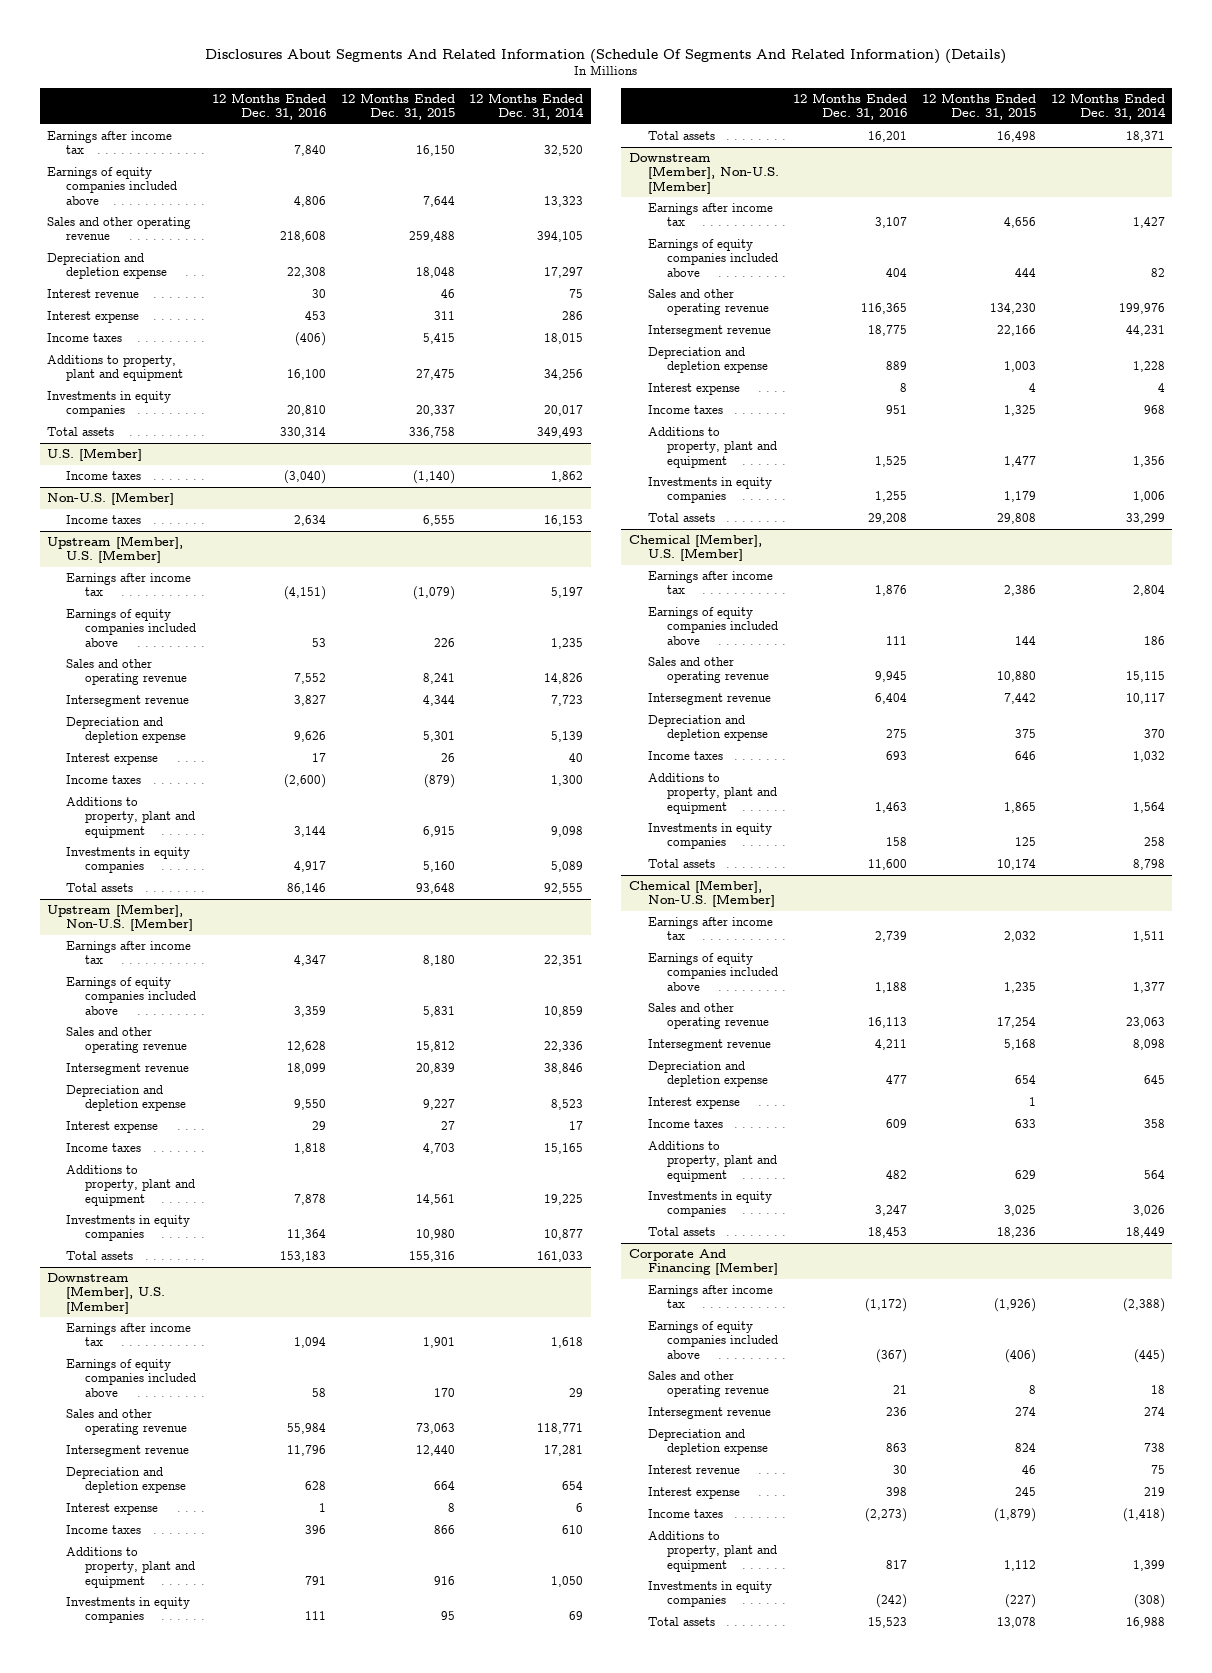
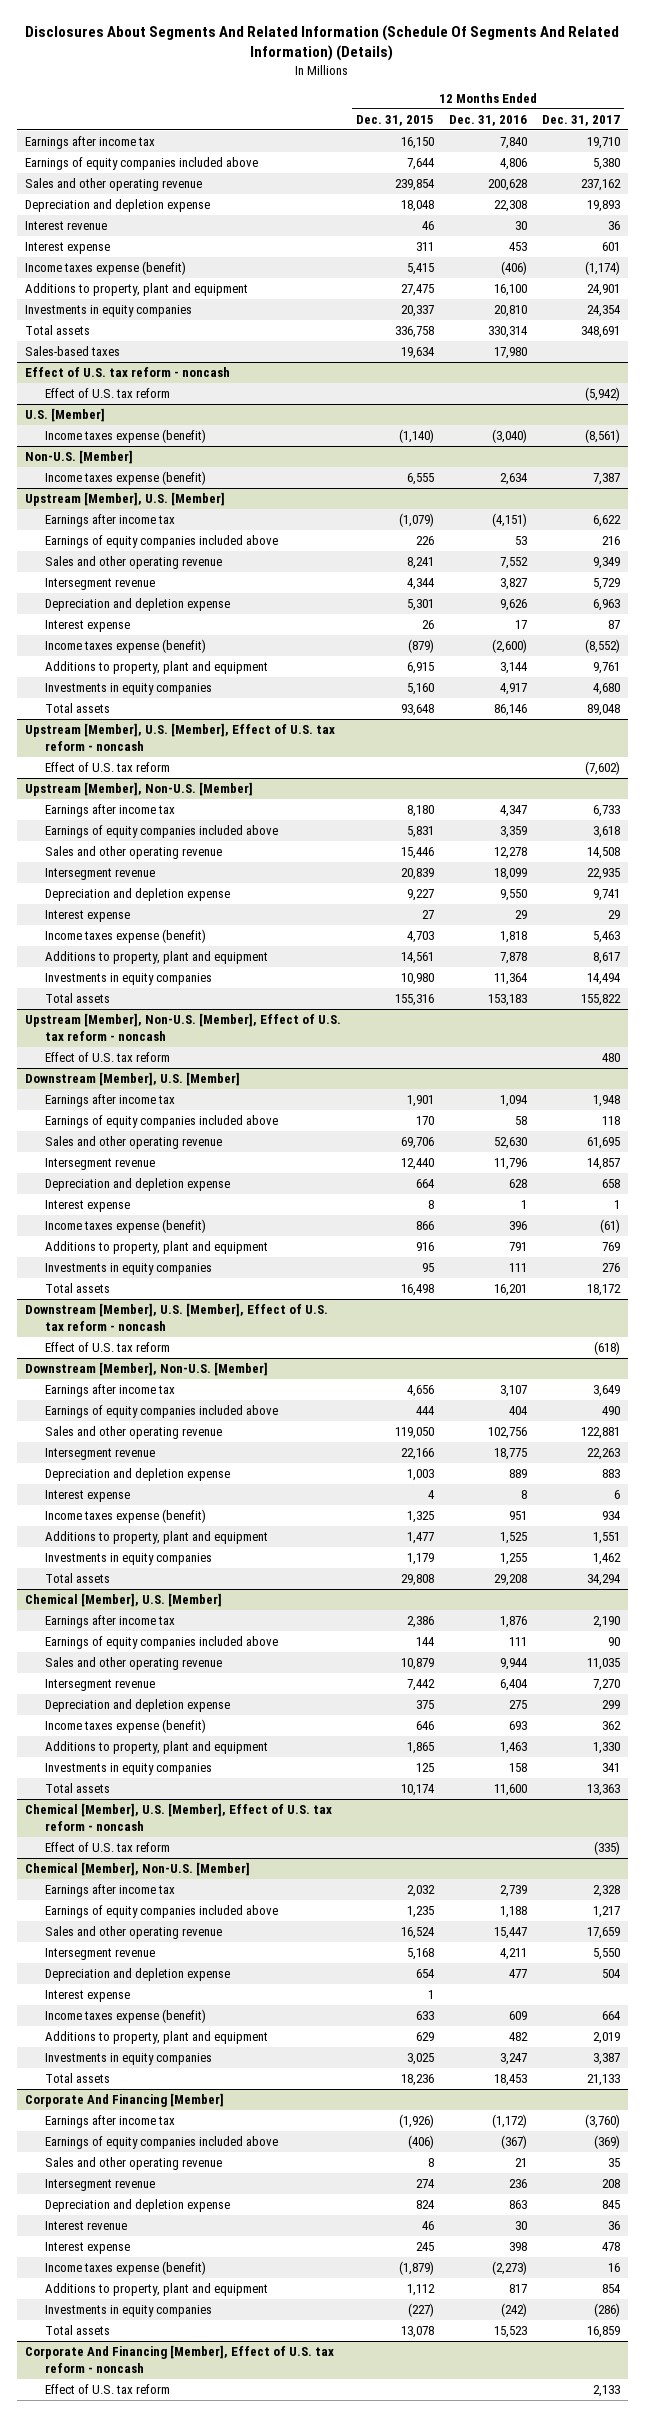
- | 12 Months Ended Dec. 31, 2016 | 12 Months Ended Dec. 31, 2015 | 12 Months Ended Dec. 31, 2014
+ | 12 Months Ended Dec. 31, 2015 | 12 Months Ended Dec. 31, 2016 | 12 Months Ended Dec. 31, 2017
- Sales and other operating revenue | 218,608 | 259,488 | 394,105
+ Sales and other operating revenue | 239,854 | 200,628 | 237,162
- Income taxes | (406) | 5,415 | 18,015
+ Income taxes expense (benefit) | 5,415 | (406) | (1,174)
+ Sales-based taxes | 19,634 | 17,980 |
+ Effect of U.S. tax reform - noncash
+ Effect of U.S. tax reform | | | (5,942)
@ U.S. [Member]
- Income taxes | (3,040) | (1,140) | 1,862
+ Income taxes expense (benefit) | (1,140) | (3,040) | (8,561)
@ Non-U.S. [Member]
- Income taxes | 2,634 | 6,555 | 16,153
+ Income taxes expense (benefit) | 6,555 | 2,634 | 7,387
@ Upstream [Member], U.S. [Member]
- Income taxes | (2,600) | (879) | 1,300
+ Income taxes expense (benefit) | (879) | (2,600) | (8,552)
+ Upstream [Member], U.S. [Member], Effect of U.S. tax reform - noncash
+ Effect of U.S. tax reform | | | (7,602)
@ Upstream [Member], Non-U.S. [Member]
- Sales and other operating revenue | 12,628 | 15,812 | 22,336
+ Sales and other operating revenue | 15,446 | 12,278 | 14,508
- Income taxes | 1,818 | 4,703 | 15,165
+ Income taxes expense (benefit) | 4,703 | 1,818 | 5,463
+ Upstream [Member], Non-U.S. [Member], Effect of U.S. tax reform - noncash
+ Effect of U.S. tax reform | | | 480
@ Downstream [Member], U.S. [Member]
- Sales and other operating revenue | 55,984 | 73,063 | 118,771
+ Sales and other operating revenue | 69,706 | 52,630 | 61,695
- Income taxes | 396 | 866 | 610
+ Income taxes expense (benefit) | 866 | 396 | (61)
+ Downstream [Member], U.S. [Member], Effect of U.S. tax reform - noncash
+ Effect of U.S. tax reform | | | (618)
@ Downstream [Member], Non-U.S. [Member]
- Sales and other operating revenue | 116,365 | 134,230 | 199,976
+ Sales and other operating revenue | 119,050 | 102,756 | 122,881
- Income taxes | 951 | 1,325 | 968
+ Income taxes expense (benefit) | 1,325 | 951 | 934
@ Chemical [Member], U.S. [Member]
- Sales and other operating revenue | 9,945 | 10,880 | 15,115
+ Sales and other operating revenue | 10,879 | 9,944 | 11,035
- Income taxes | 693 | 646 | 1,032
+ Income taxes expense (benefit) | 646 | 693 | 362
+ Chemical [Member], U.S. [Member], Effect of U.S. tax reform - noncash
+ Effect of U.S. tax reform | | | (335)
@ Chemical [Member], Non-U.S. [Member]
- Sales and other operating revenue | 16,113 | 17,254 | 23,063
+ Sales and other operating revenue | 16,524 | 15,447 | 17,659
- Income taxes | 609 | 633 | 358
+ Income taxes expense (benefit) | 633 | 609 | 664
@ Corporate And Financing [Member]
- Income taxes | (2,273) | (1,879) | (1,418)
+ Income taxes expense (benefit) | (1,879) | (2,273) | 16
+ Corporate And Financing [Member], Effect of U.S. tax reform - noncash
+ Effect of U.S. tax reform | | | 2,133

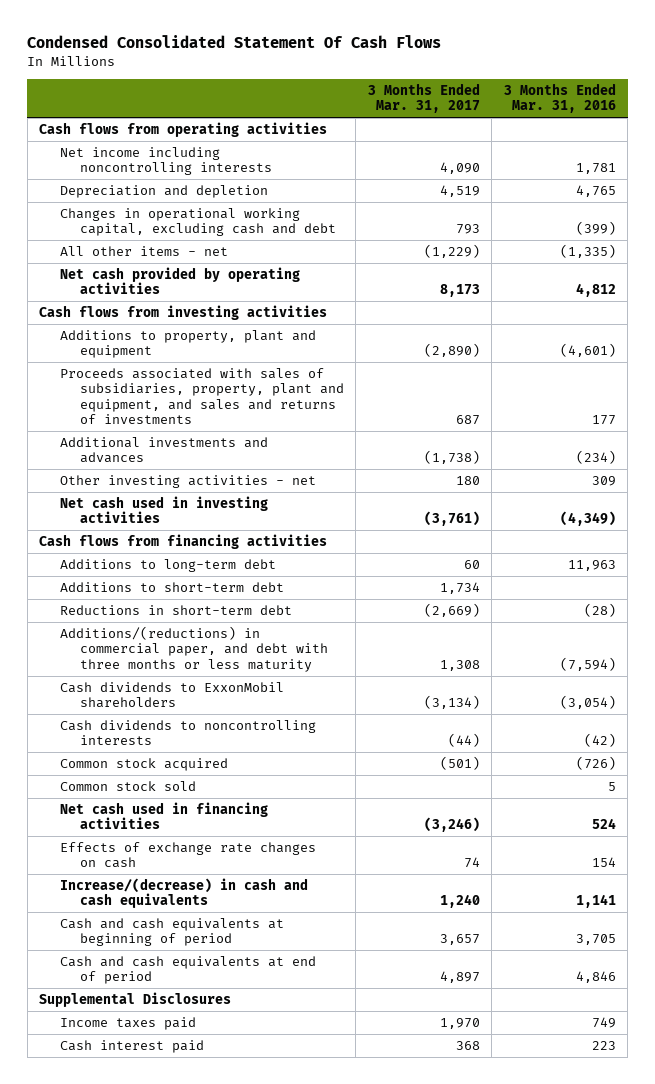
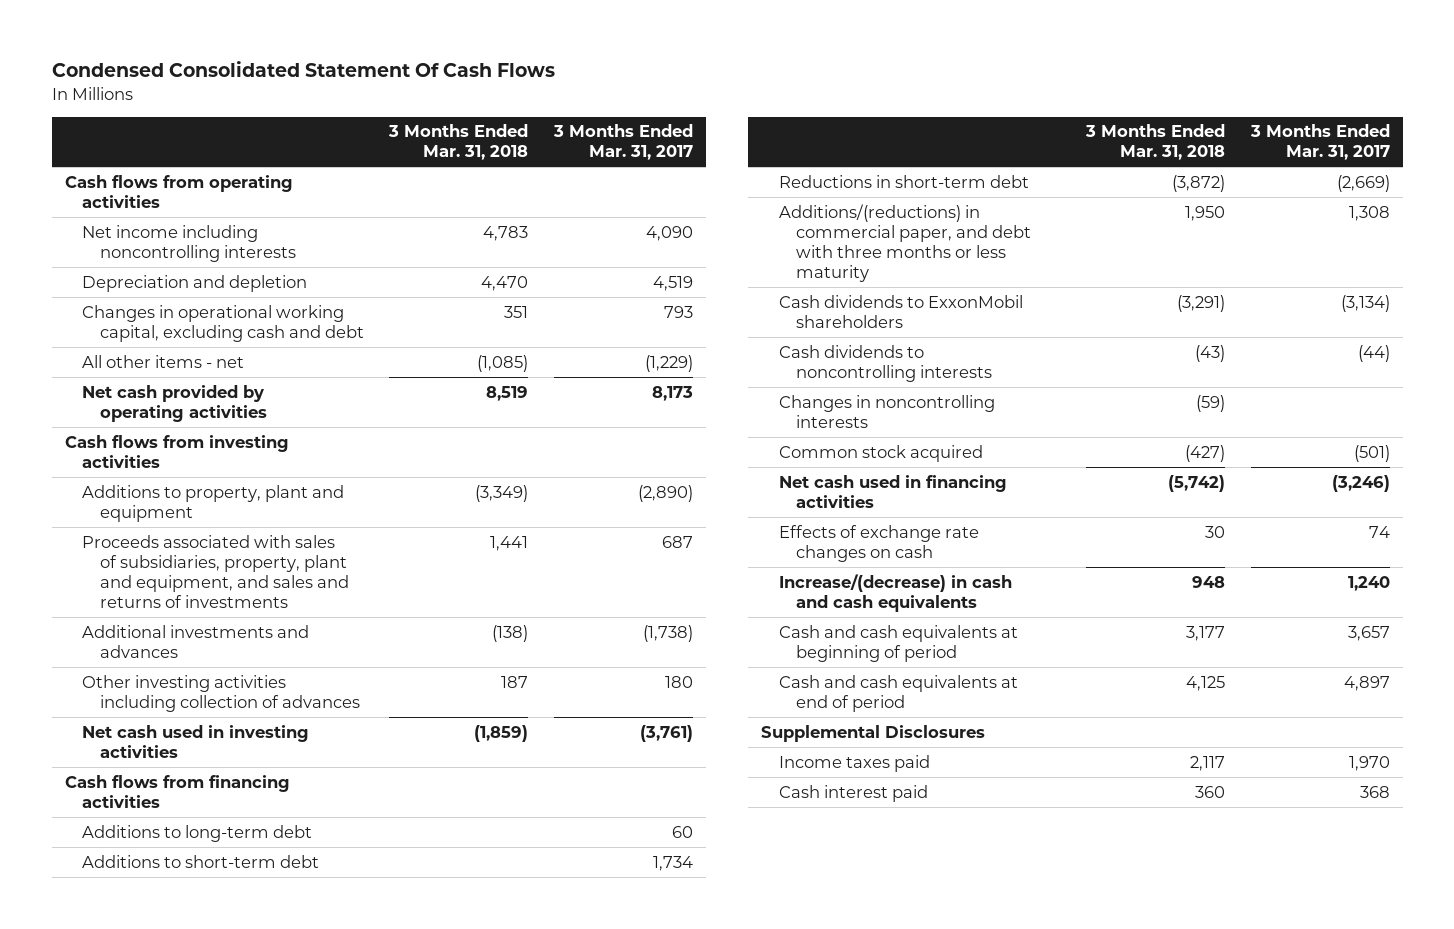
- | 3 Months Ended Mar. 31, 2017 | 3 Months Ended Mar. 31, 2016
+ | 3 Months Ended Mar. 31, 2018 | 3 Months Ended Mar. 31, 2017
- Other investing activities - net | 180 | 309
+ Other investing activities including collection of advances | 187 | 180
+ Changes in noncontrolling interests | (59) |
- Common stock sold | | 5

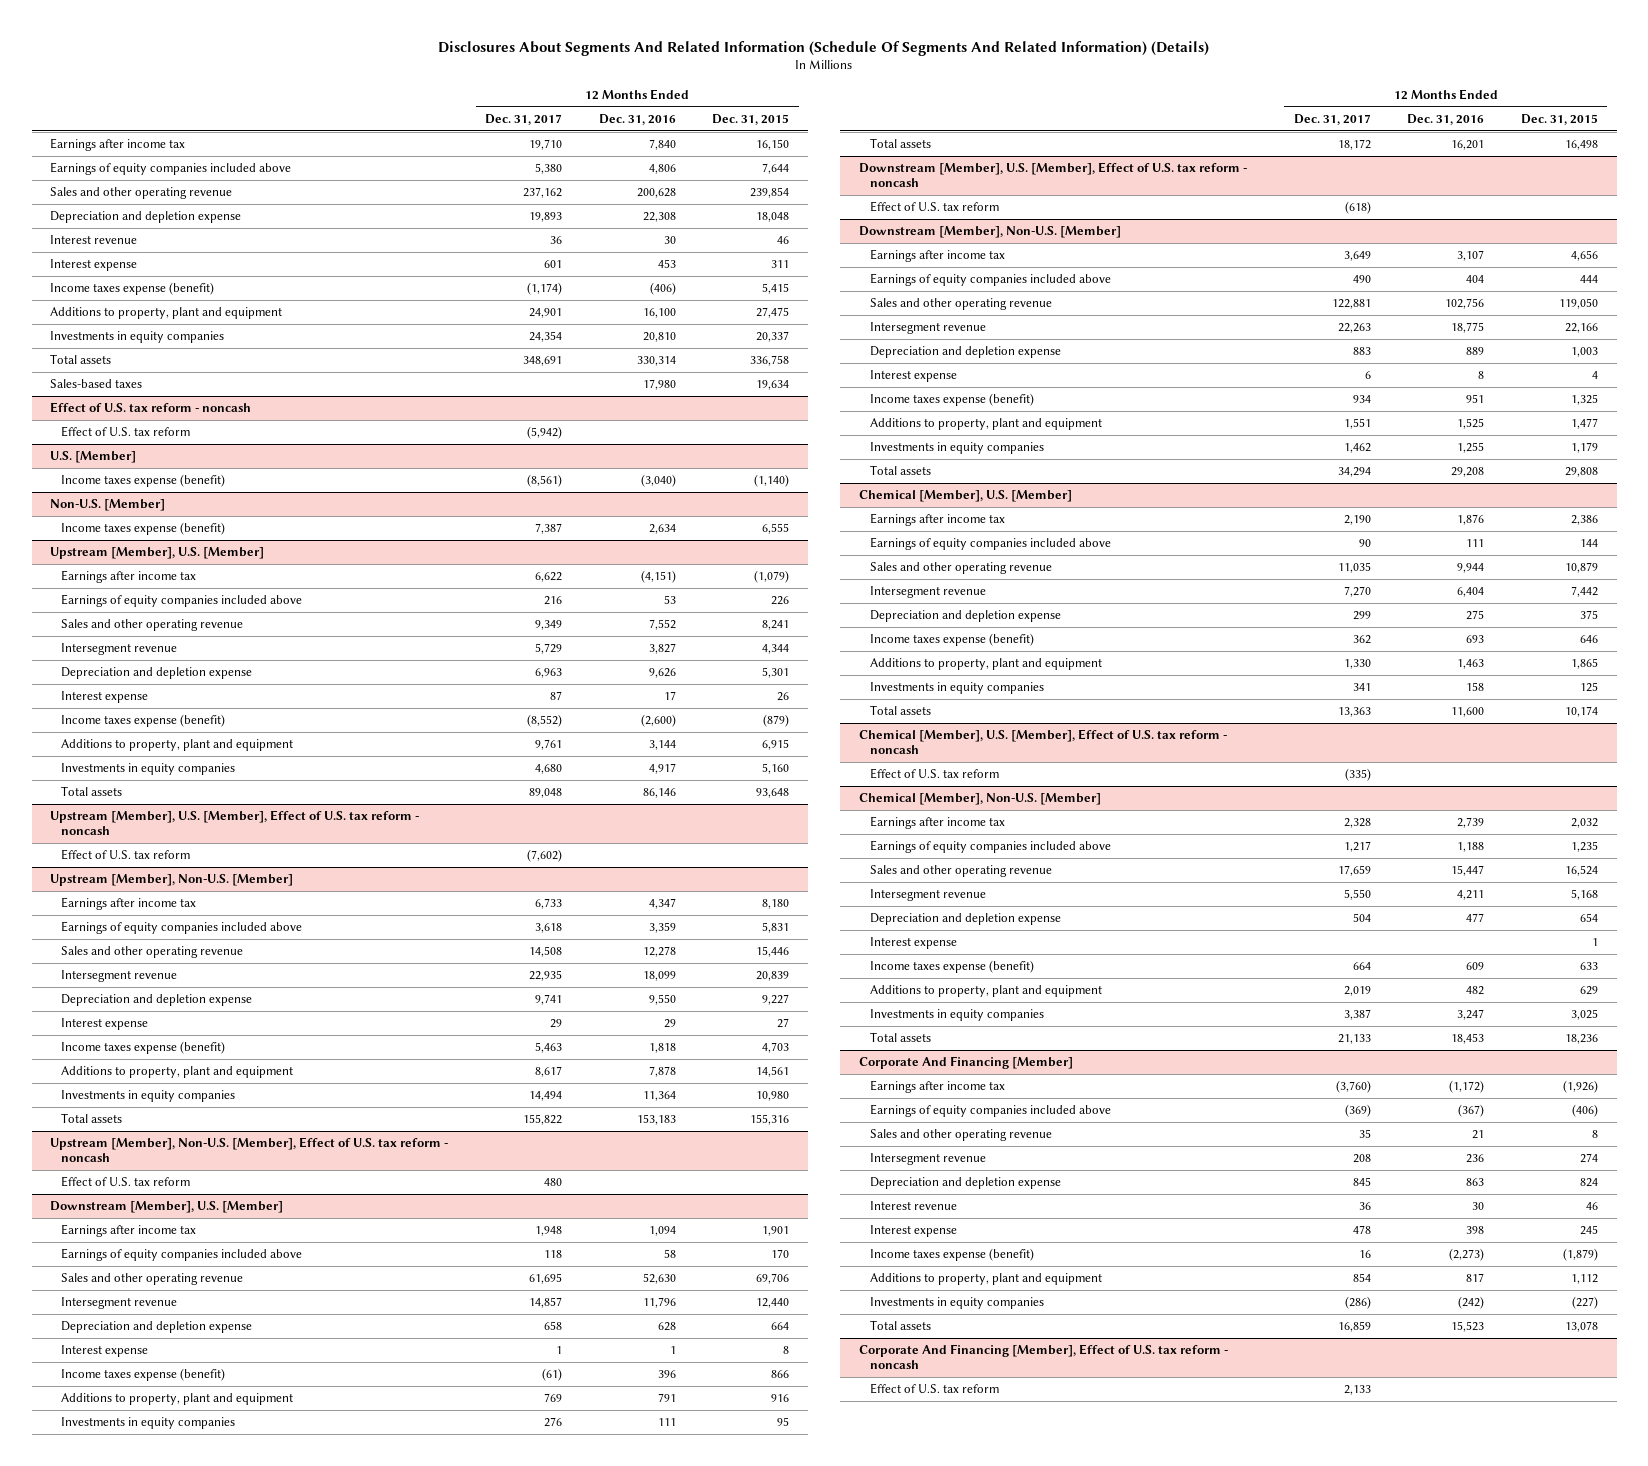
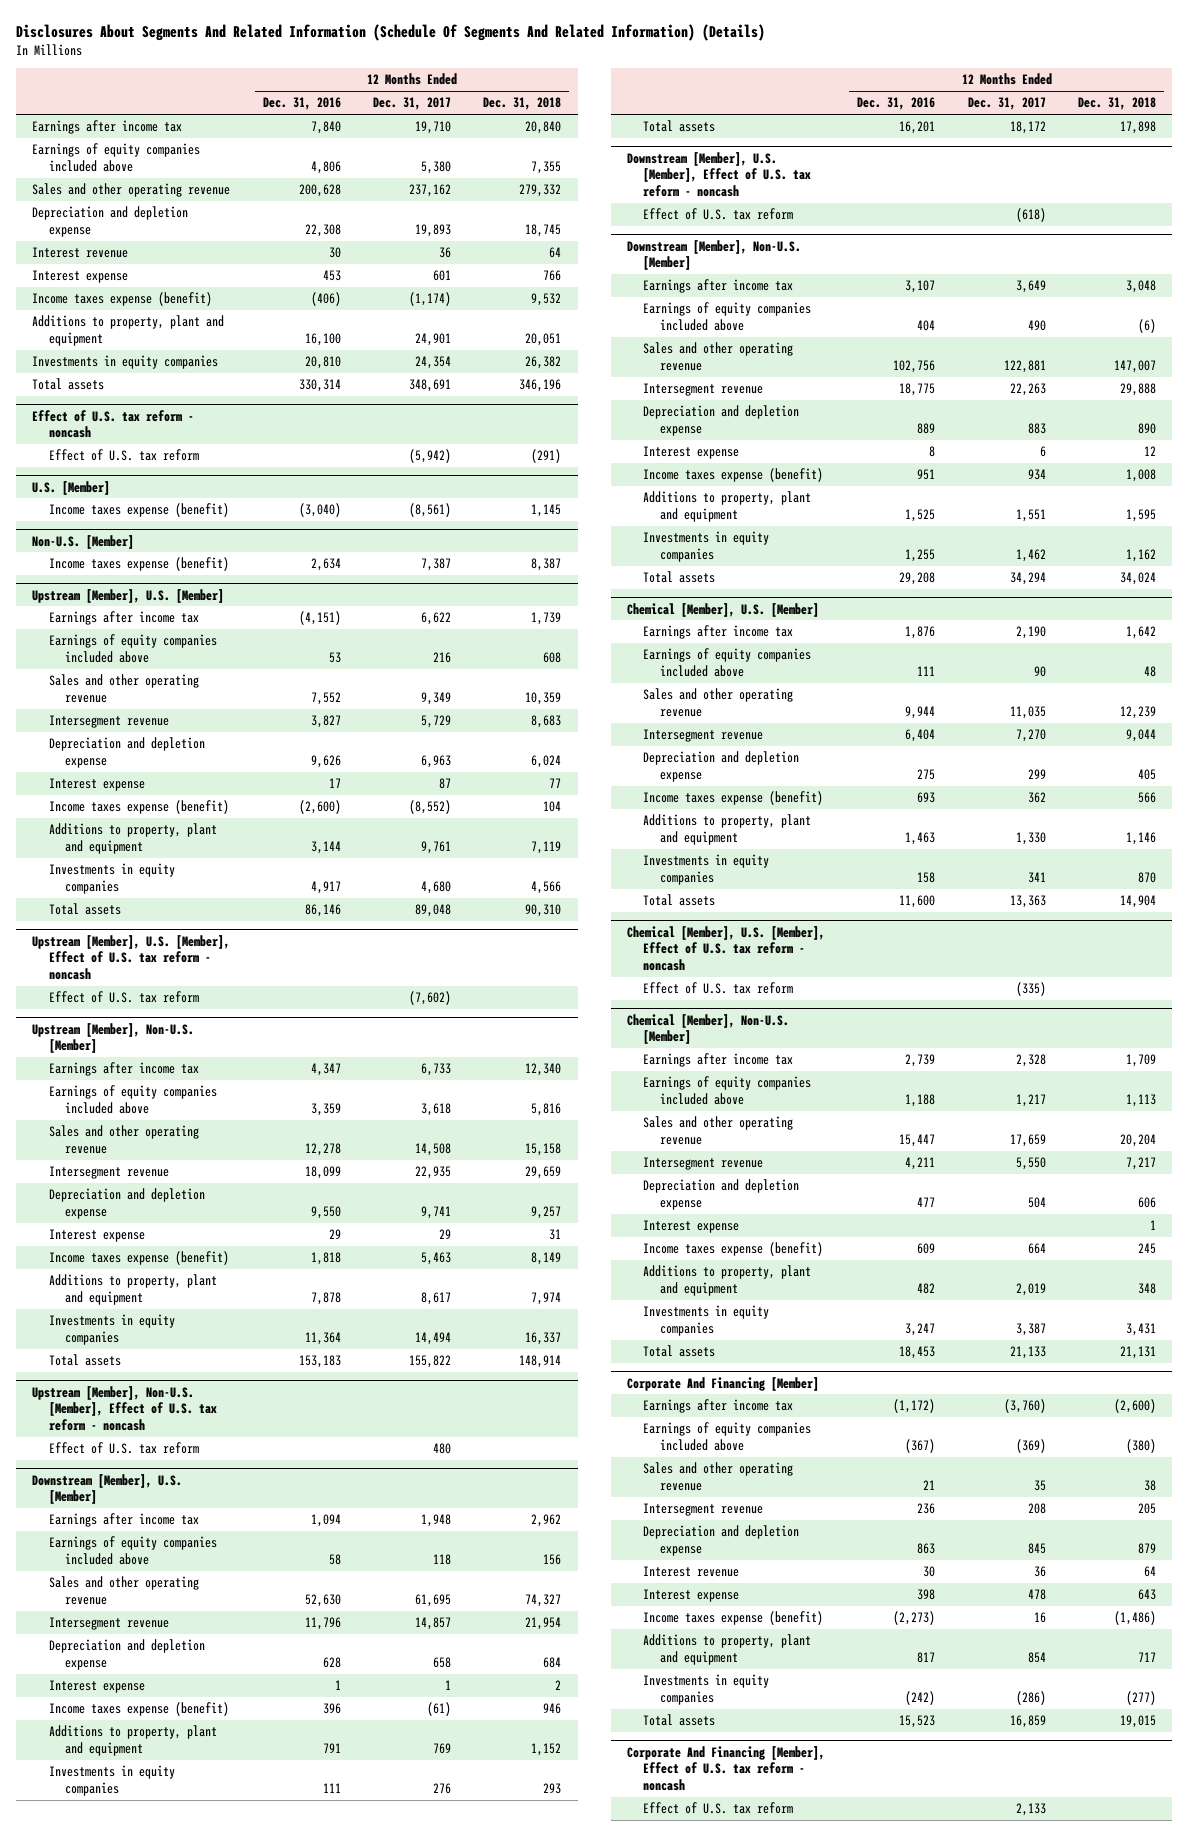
- | 12 Months Ended Dec. 31, 2017 | 12 Months Ended Dec. 31, 2016 | 12 Months Ended Dec. 31, 2015
+ | 12 Months Ended Dec. 31, 2016 | 12 Months Ended Dec. 31, 2017 | 12 Months Ended Dec. 31, 2018
- Sales-based taxes | | 17,980 | 19,634

